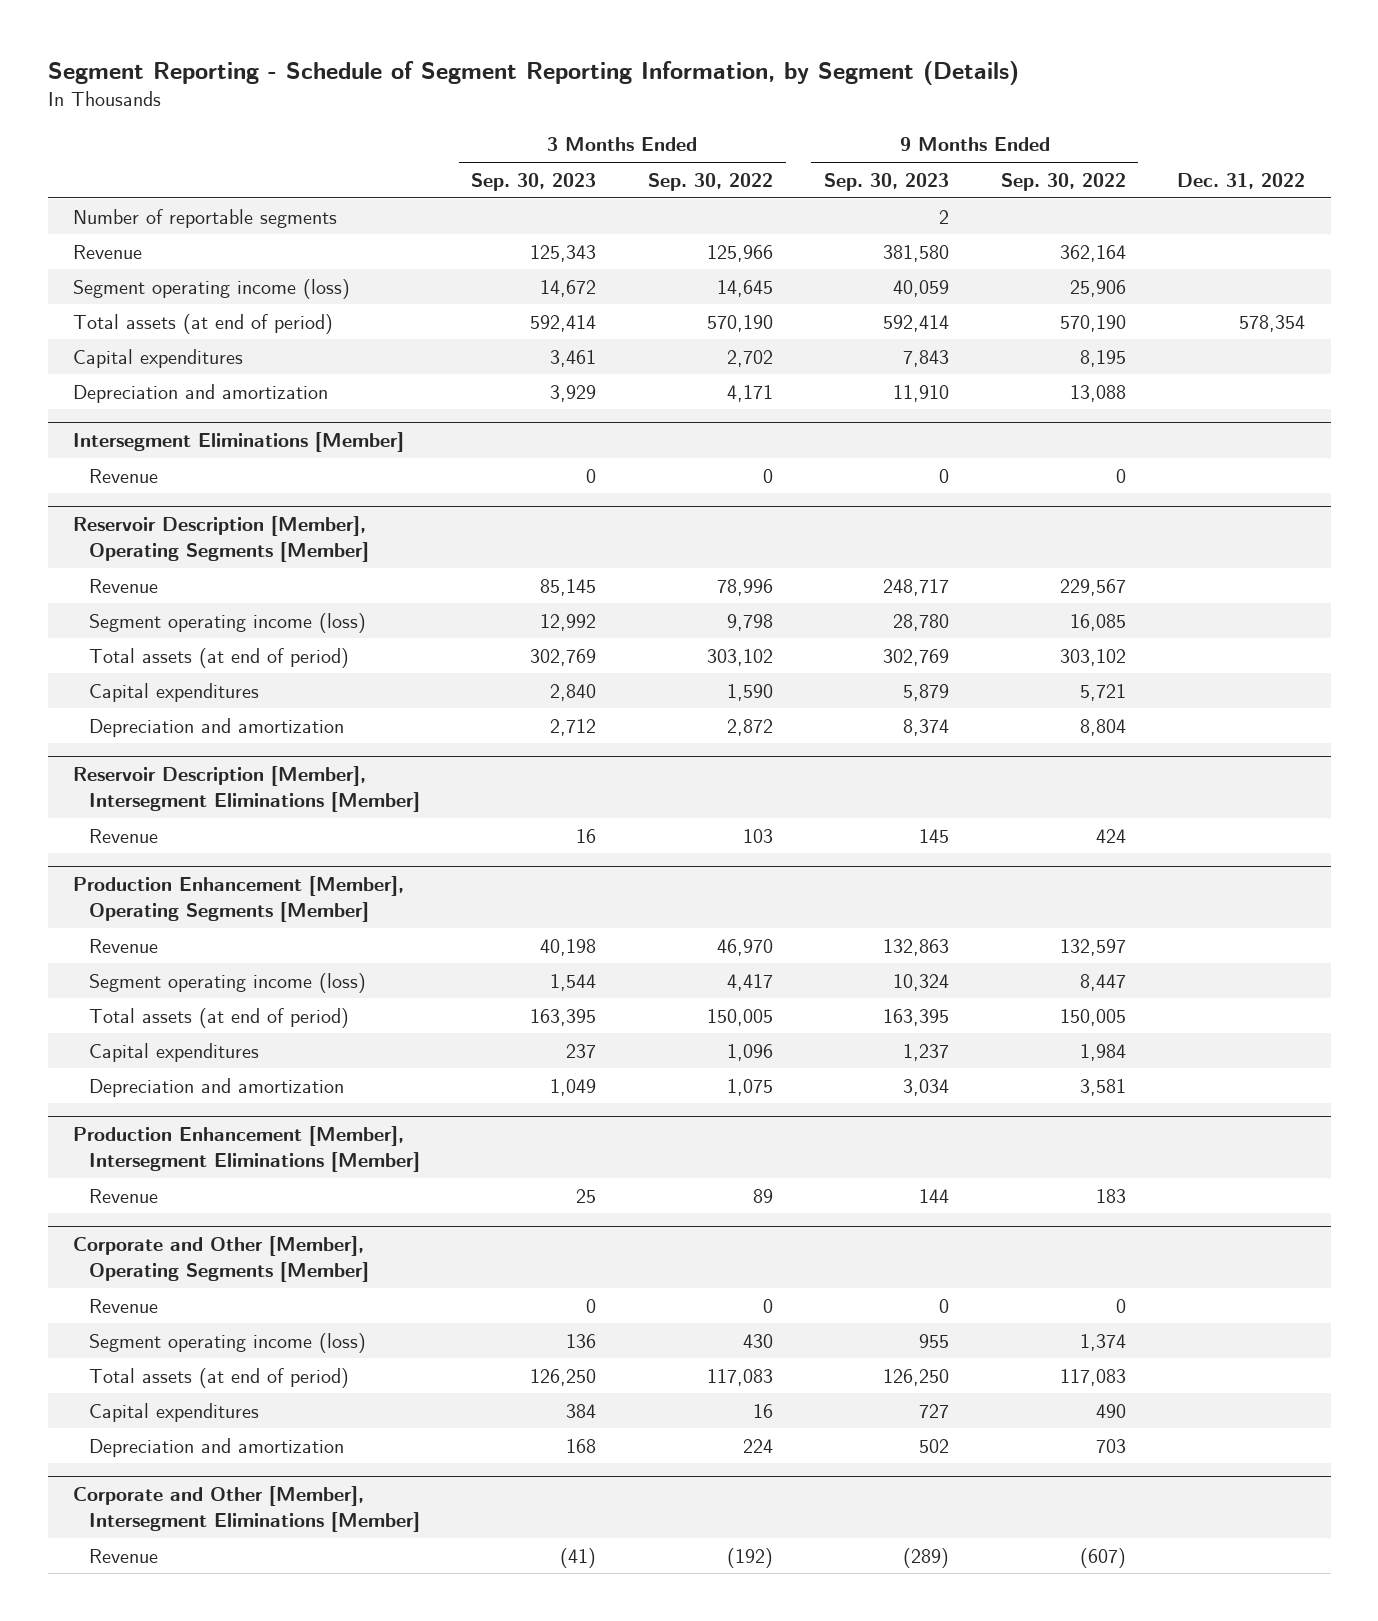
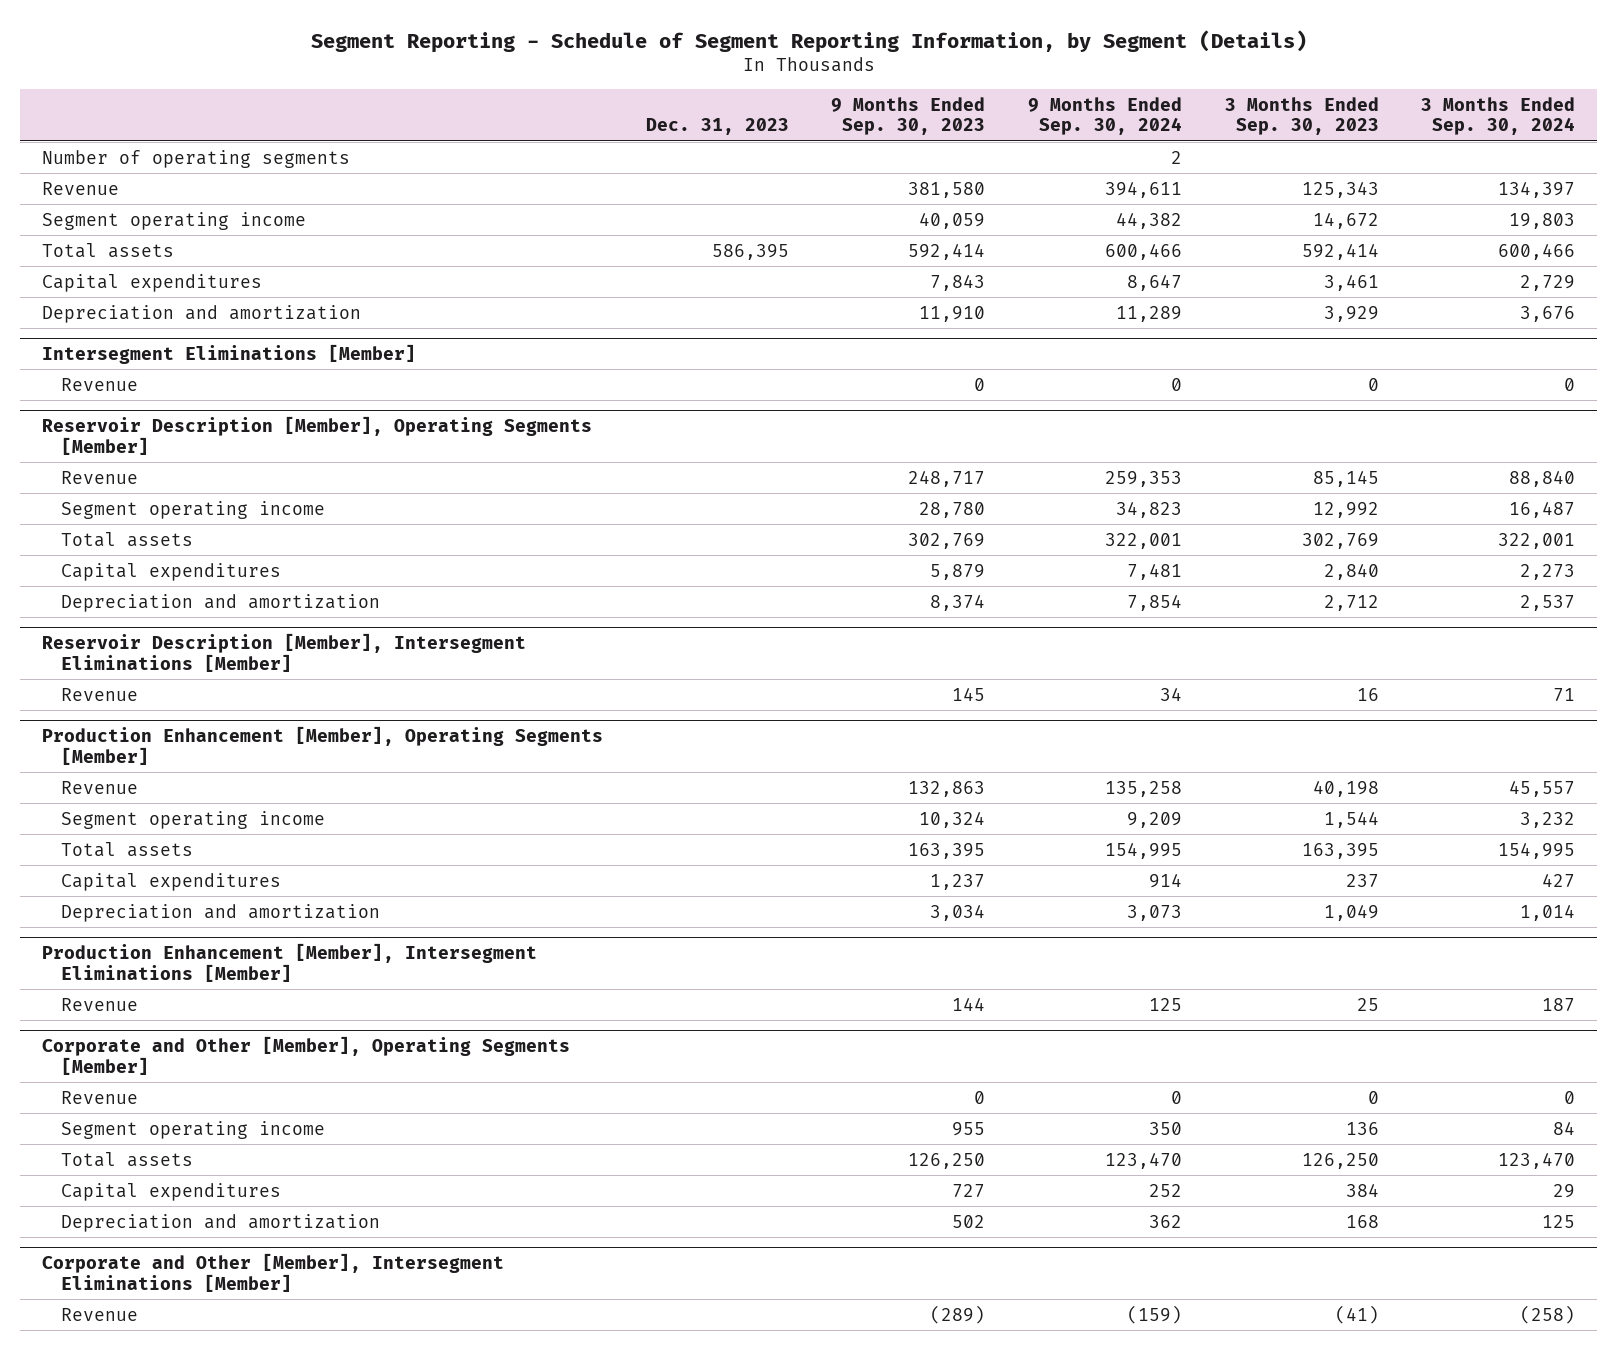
- | 3 Months Ended Sep. 30, 2023 | 3 Months Ended Sep. 30, 2022 | 9 Months Ended Sep. 30, 2023 | 9 Months Ended Sep. 30, 2022 | Dec. 31, 2022
+ | Dec. 31, 2023 | 9 Months Ended Sep. 30, 2023 | 9 Months Ended Sep. 30, 2024 | 3 Months Ended Sep. 30, 2023 | 3 Months Ended Sep. 30, 2024
- Number of reportable segments | | | 2 | |
+ Number of operating segments | | | 2 | |
- Segment operating income (loss) | 14,672 | 14,645 | 40,059 | 25,906 |
- Total assets (at end of period) | 592,414 | 570,190 | 592,414 | 570,190 | 578,354
+ Segment operating income | | 40,059 | 44,382 | 14,672 | 19,803
+ Total assets | 586,395 | 592,414 | 600,466 | 592,414 | 600,466
@ Reservoir Description [Member], Operating Segments [Member]
- Segment operating income (loss) | 12,992 | 9,798 | 28,780 | 16,085 |
- Total assets (at end of period) | 302,769 | 303,102 | 302,769 | 303,102 |
+ Segment operating income | | 28,780 | 34,823 | 12,992 | 16,487
+ Total assets | | 302,769 | 322,001 | 302,769 | 322,001
@ Production Enhancement [Member], Operating Segments [Member]
- Segment operating income (loss) | 1,544 | 4,417 | 10,324 | 8,447 |
- Total assets (at end of period) | 163,395 | 150,005 | 163,395 | 150,005 |
+ Segment operating income | | 10,324 | 9,209 | 1,544 | 3,232
+ Total assets | | 163,395 | 154,995 | 163,395 | 154,995
@ Corporate and Other [Member], Operating Segments [Member]
- Segment operating income (loss) | 136 | 430 | 955 | 1,374 |
- Total assets (at end of period) | 126,250 | 117,083 | 126,250 | 117,083 |
+ Segment operating income | | 955 | 350 | 136 | 84
+ Total assets | | 126,250 | 123,470 | 126,250 | 123,470

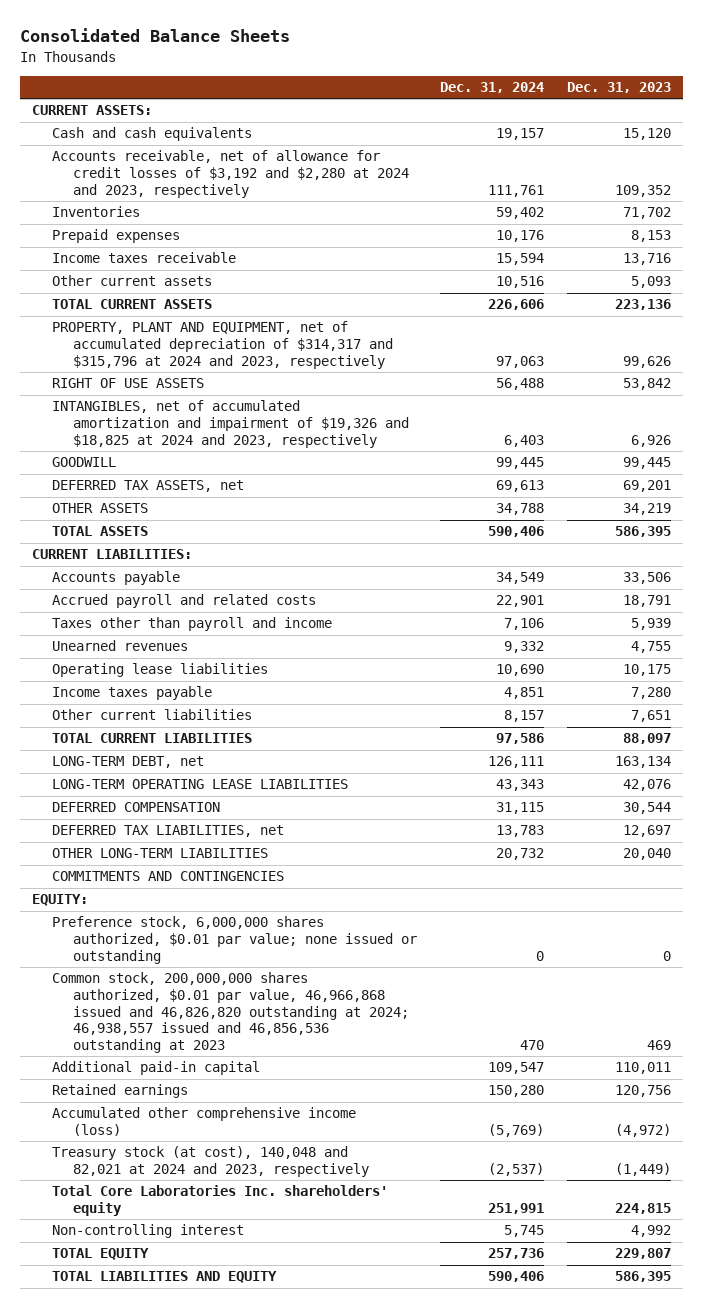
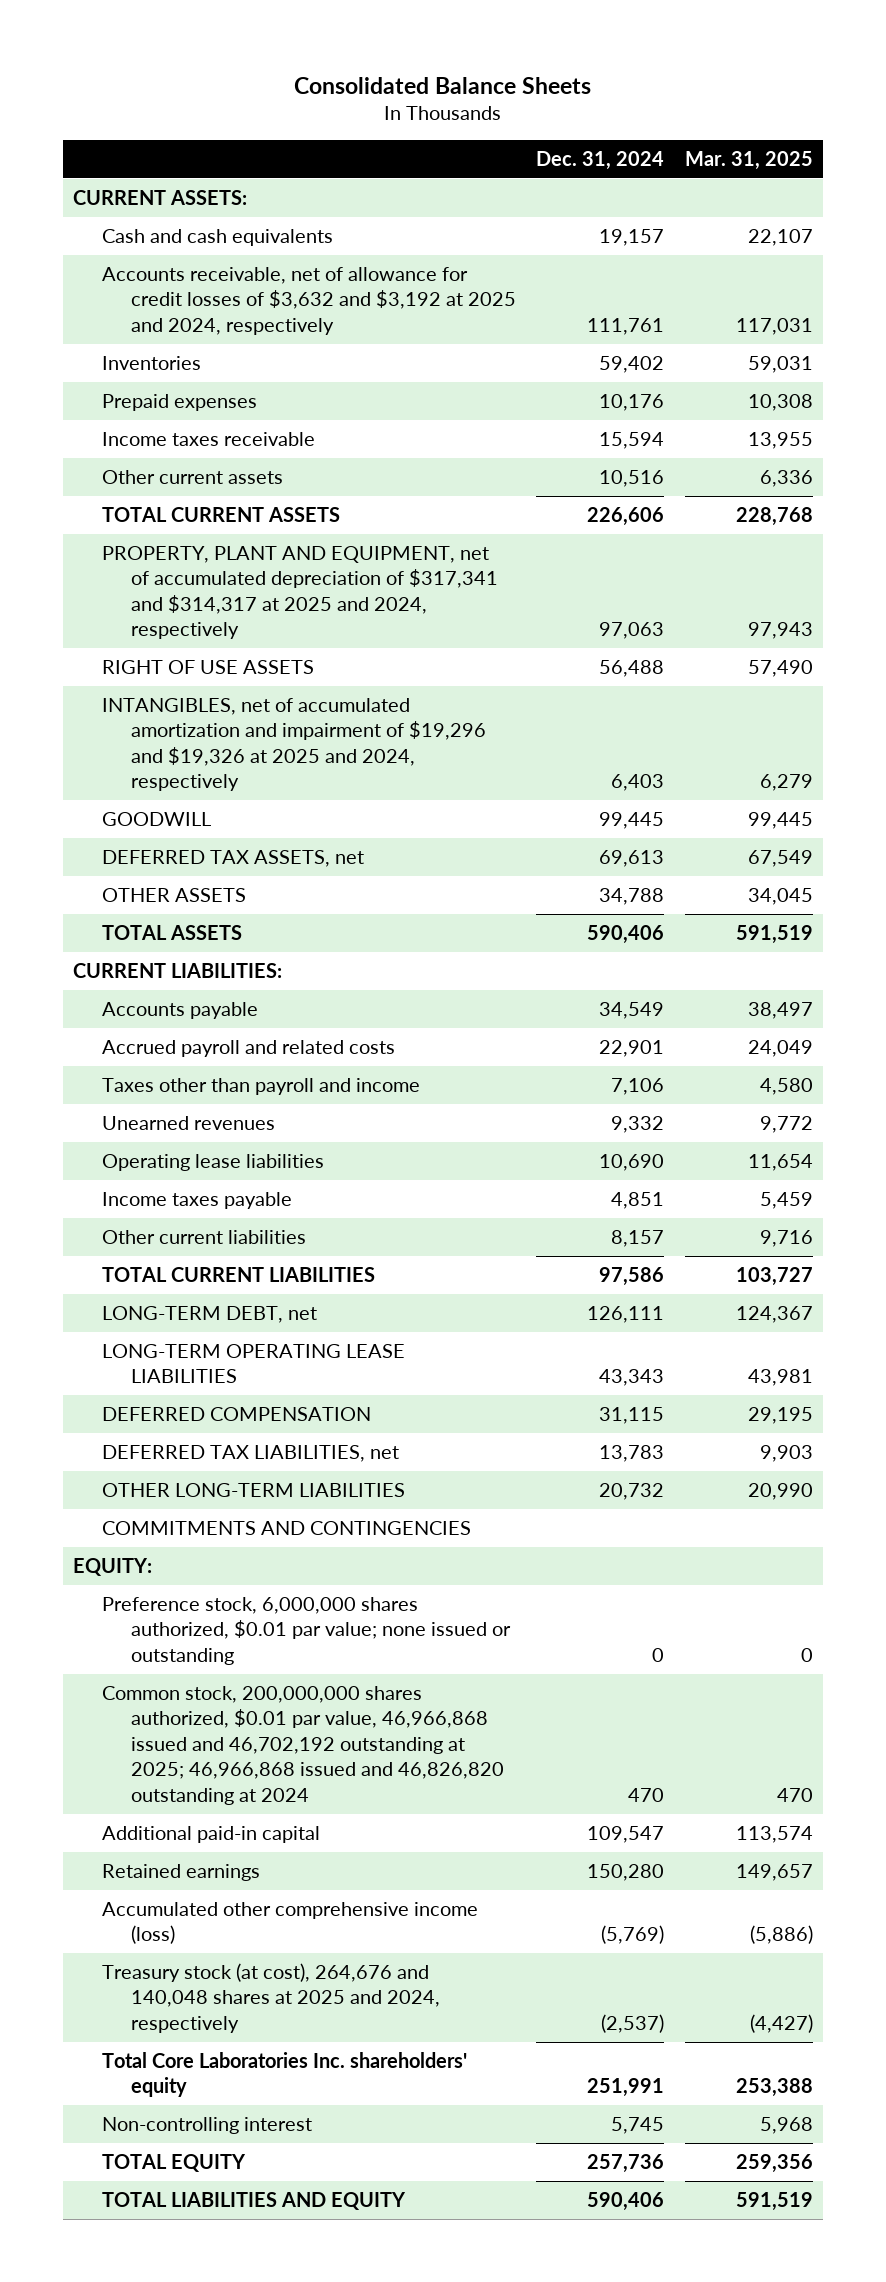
- | Dec. 31, 2024 | Dec. 31, 2023
+ | Dec. 31, 2024 | Mar. 31, 2025
- Accounts receivable, net of allowance for credit losses of $3,192 and $2,280 at 2024 and 2023, respectively | 111,761 | 109,352
+ Accounts receivable, net of allowance for credit losses of $3,632 and $3,192 at 2025 and 2024, respectively | 111,761 | 117,031
- PROPERTY, PLANT AND EQUIPMENT, net of accumulated depreciation of $314,317 and $315,796 at 2024 and 2023, respectively | 97,063 | 99,626
+ PROPERTY, PLANT AND EQUIPMENT, net of accumulated depreciation of $317,341 and $314,317 at 2025 and 2024, respectively | 97,063 | 97,943
- INTANGIBLES, net of accumulated amortization and impairment of $19,326 and $18,825 at 2024 and 2023, respectively | 6,403 | 6,926
+ INTANGIBLES, net of accumulated amortization and impairment of $19,296 and $19,326 at 2025 and 2024, respectively | 6,403 | 6,279
- Common stock, 200,000,000 shares authorized, $0.01 par value, 46,966,868 issued and 46,826,820 outstanding at 2024; 46,938,557 issued and 46,856,536 outstanding at 2023 | 470 | 469
+ Common stock, 200,000,000 shares authorized, $0.01 par value, 46,966,868 issued and 46,702,192 outstanding at 2025; 46,966,868 issued and 46,826,820 outstanding at 2024 | 470 | 470
- Treasury stock (at cost), 140,048 and 82,021 at 2024 and 2023, respectively | (2,537) | (1,449)
+ Treasury stock (at cost), 264,676 and 140,048 shares at 2025 and 2024, respectively | (2,537) | (4,427)

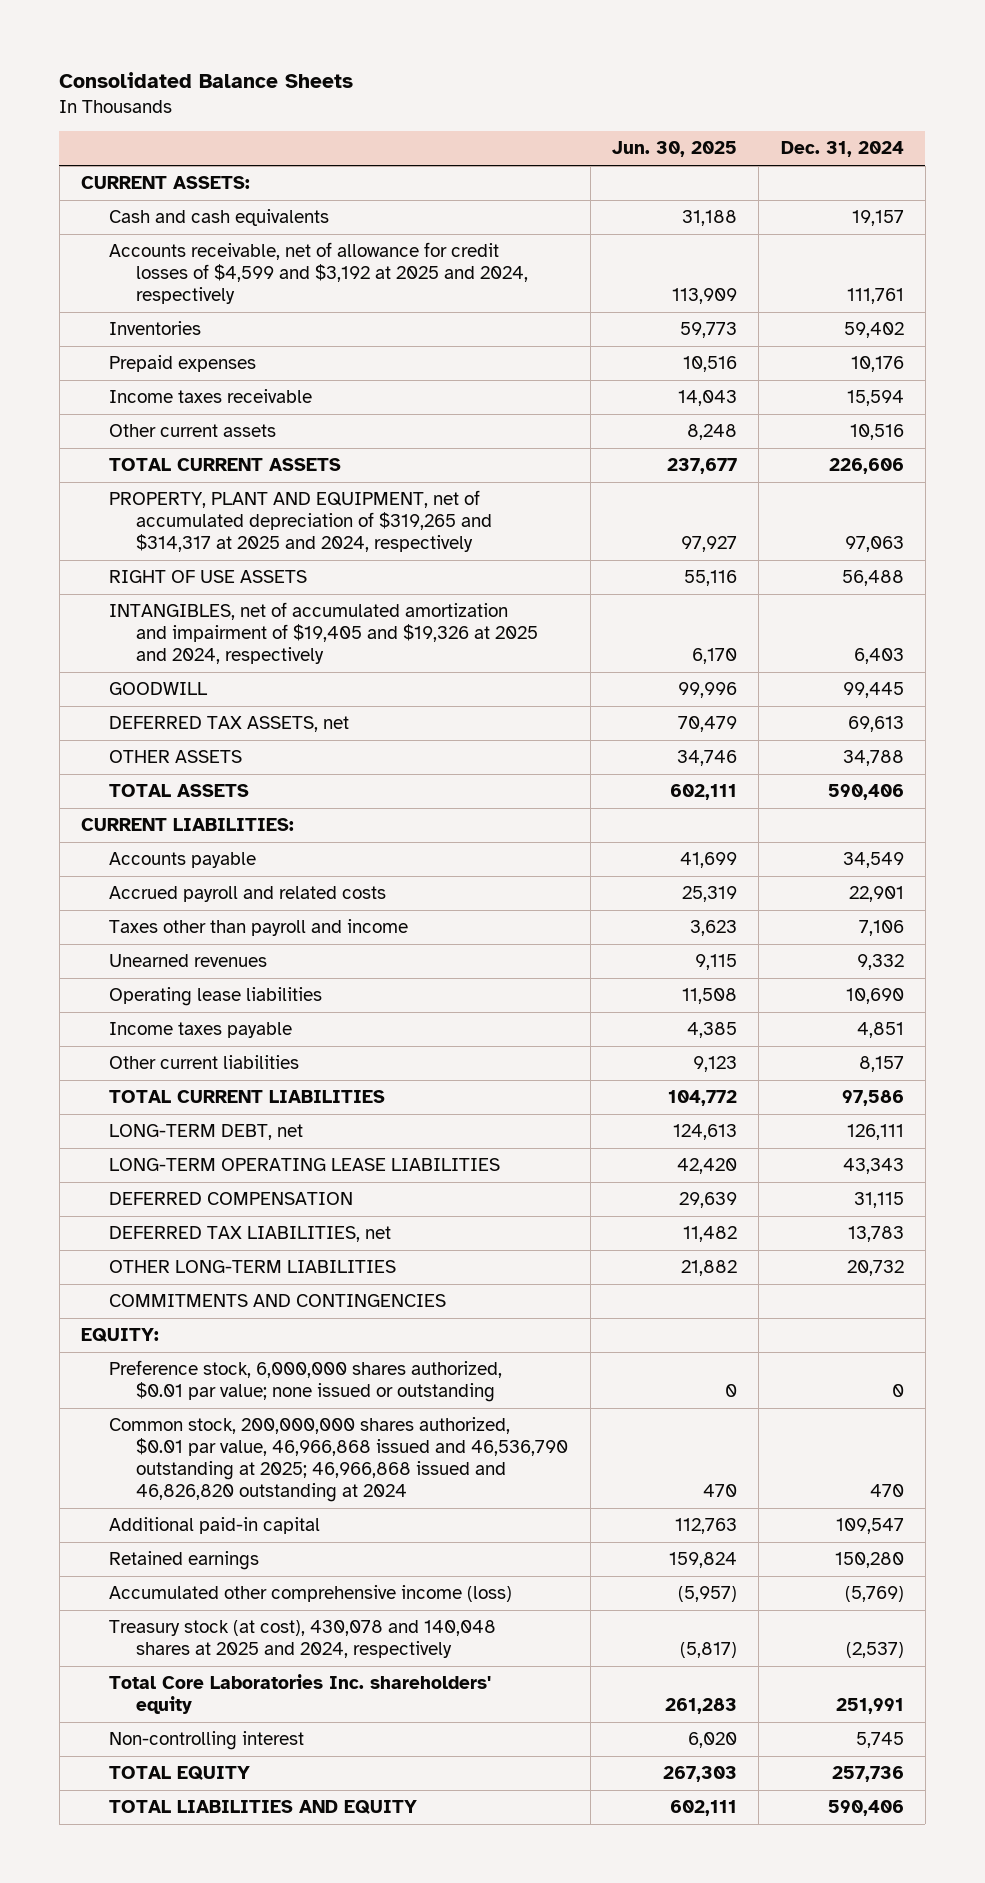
- | Dec. 31, 2024 | Mar. 31, 2025
+ | Jun. 30, 2025 | Dec. 31, 2024
- Accounts receivable, net of allowance for credit losses of $3,632 and $3,192 at 2025 and 2024, respectively | 111,761 | 117,031
+ Accounts receivable, net of allowance for credit losses of $4,599 and $3,192 at 2025 and 2024, respectively | 113,909 | 111,761
- PROPERTY, PLANT AND EQUIPMENT, net of accumulated depreciation of $317,341 and $314,317 at 2025 and 2024, respectively | 97,063 | 97,943
+ PROPERTY, PLANT AND EQUIPMENT, net of accumulated depreciation of $319,265 and $314,317 at 2025 and 2024, respectively | 97,927 | 97,063
- INTANGIBLES, net of accumulated amortization and impairment of $19,296 and $19,326 at 2025 and 2024, respectively | 6,403 | 6,279
+ INTANGIBLES, net of accumulated amortization and impairment of $19,405 and $19,326 at 2025 and 2024, respectively | 6,170 | 6,403
- Common stock, 200,000,000 shares authorized, $0.01 par value, 46,966,868 issued and 46,702,192 outstanding at 2025; 46,966,868 issued and 46,826,820 outstanding at 2024 | 470 | 470
+ Common stock, 200,000,000 shares authorized, $0.01 par value, 46,966,868 issued and 46,536,790 outstanding at 2025; 46,966,868 issued and 46,826,820 outstanding at 2024 | 470 | 470
- Treasury stock (at cost), 264,676 and 140,048 shares at 2025 and 2024, respectively | (2,537) | (4,427)
+ Treasury stock (at cost), 430,078 and 140,048 shares at 2025 and 2024, respectively | (5,817) | (2,537)

